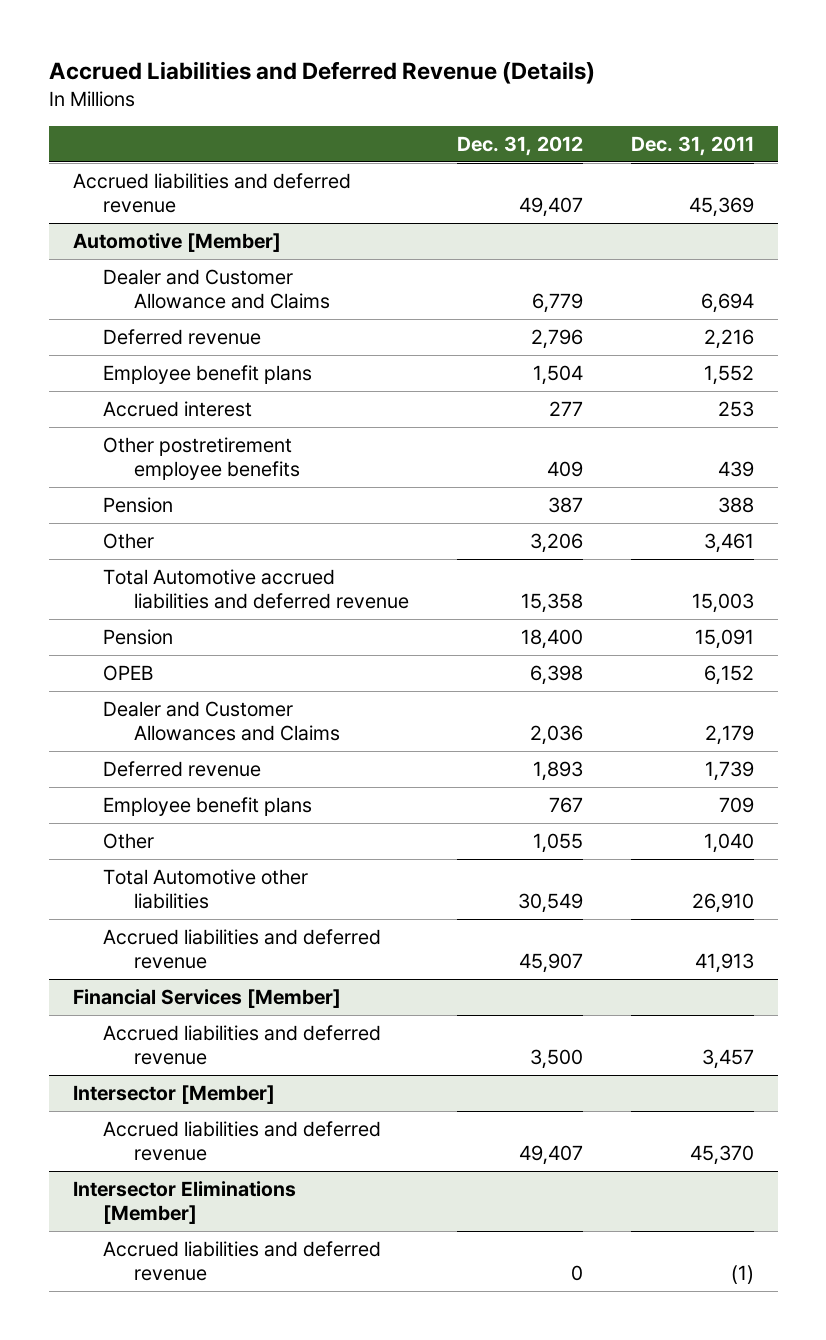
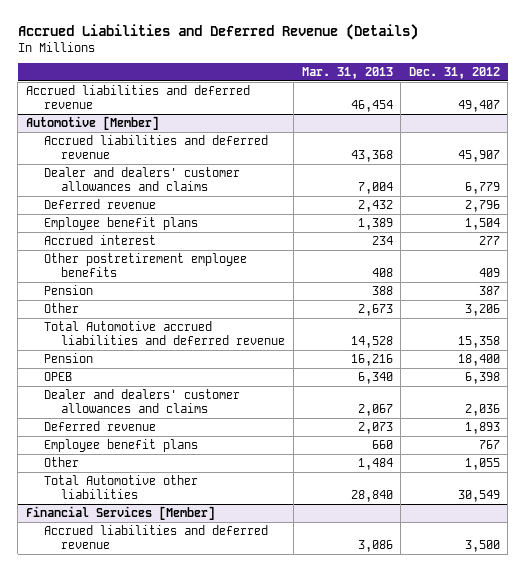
- | Dec. 31, 2012 | Dec. 31, 2011
+ | Mar. 31, 2013 | Dec. 31, 2012
@ Automotive [Member]
- Dealer and Customer Allowance and Claims | 6,779 | 6,694
moved up: Accrued liabilities and deferred revenue | 43,368 | 45,907
+ Dealer and dealers' customer allowances and claims | 7,004 | 6,779
- Dealer and Customer Allowances and Claims | 2,036 | 2,179
+ Dealer and dealers' customer allowances and claims | 2,067 | 2,036
- Intersector [Member]
- Accrued liabilities and deferred revenue | 49,407 | 45,370
- Intersector Eliminations [Member]
- Accrued liabilities and deferred revenue | 0 | (1)

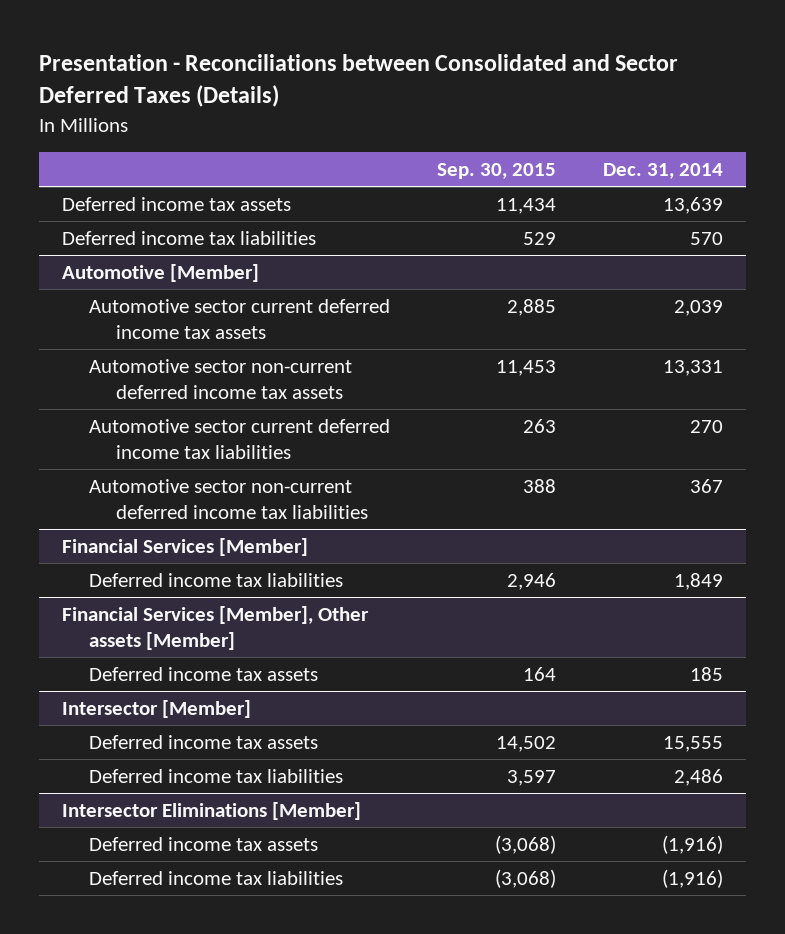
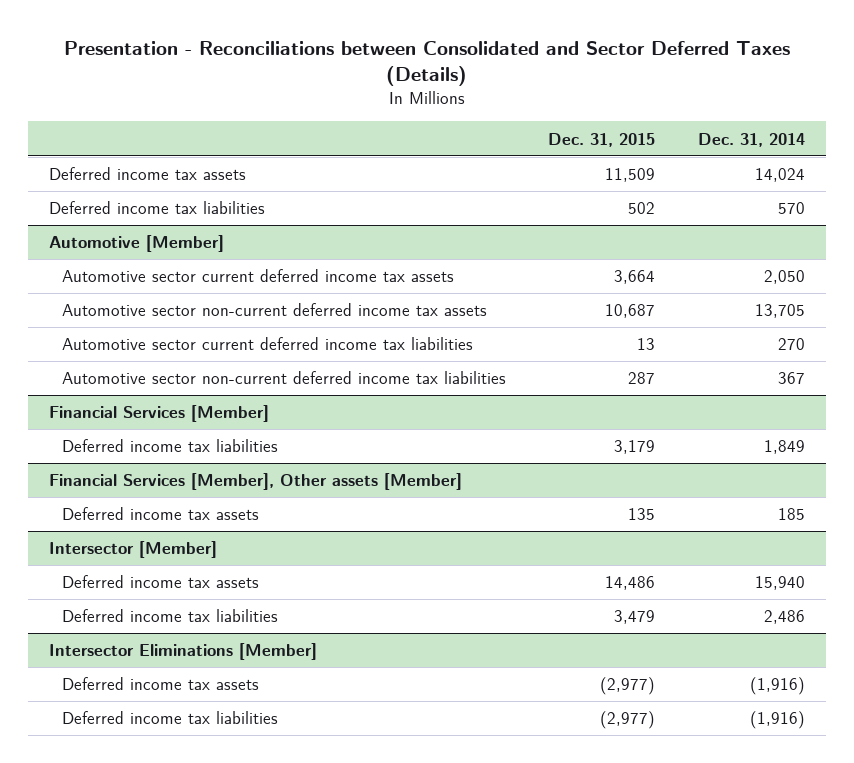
- | Sep. 30, 2015 | Dec. 31, 2014
+ | Dec. 31, 2015 | Dec. 31, 2014
- Deferred income tax assets | 11,434 | 13,639
+ Deferred income tax assets | 11,509 | 14,024
@ Automotive [Member]
- Automotive sector current deferred income tax assets | 2,885 | 2,039
- Automotive sector non-current deferred income tax assets | 11,453 | 13,331
+ Automotive sector current deferred income tax assets | 3,664 | 2,050
+ Automotive sector non-current deferred income tax assets | 10,687 | 13,705
@ Intersector [Member]
- Deferred income tax assets | 14,502 | 15,555
+ Deferred income tax assets | 14,486 | 15,940

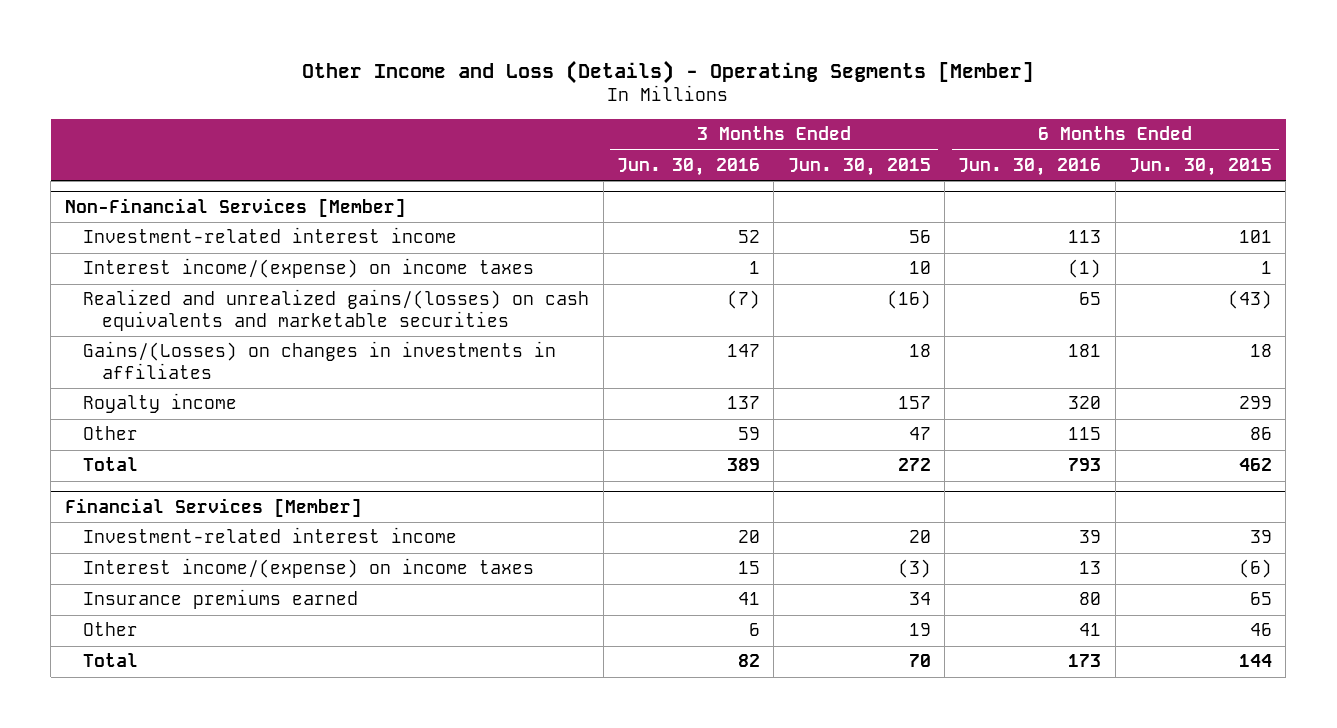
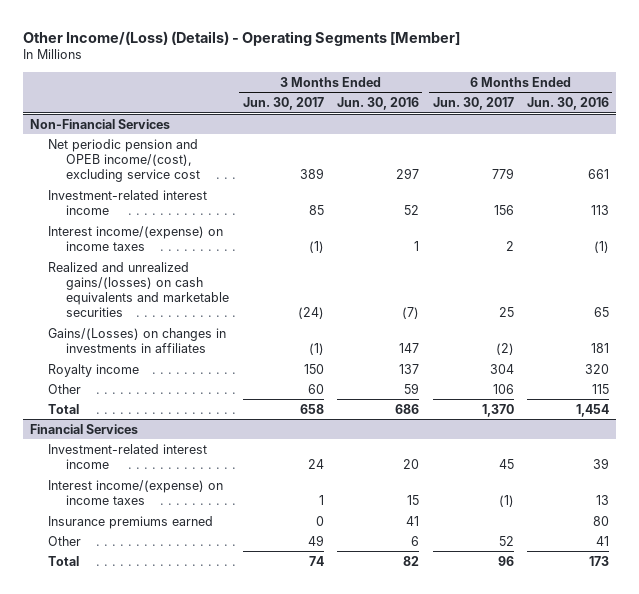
- Other Income and Loss (Details) - Operating Segments [Member]
+ Other Income/(Loss) (Details) - Operating Segments [Member]
- | 3 Months Ended Jun. 30, 2016 | 3 Months Ended Jun. 30, 2015 | 6 Months Ended Jun. 30, 2016 | 6 Months Ended Jun. 30, 2015
+ | 3 Months Ended Jun. 30, 2017 | 3 Months Ended Jun. 30, 2016 | 6 Months Ended Jun. 30, 2017 | 6 Months Ended Jun. 30, 2016
- Non-Financial Services [Member]
+ Non-Financial Services
+ Net periodic pension and OPEB income/(cost), excluding service cost | 389 | 297 | 779 | 661
- Total | 389 | 272 | 793 | 462
- Financial Services [Member]
+ Total | 658 | 686 | 1,370 | 1,454
+ Financial Services

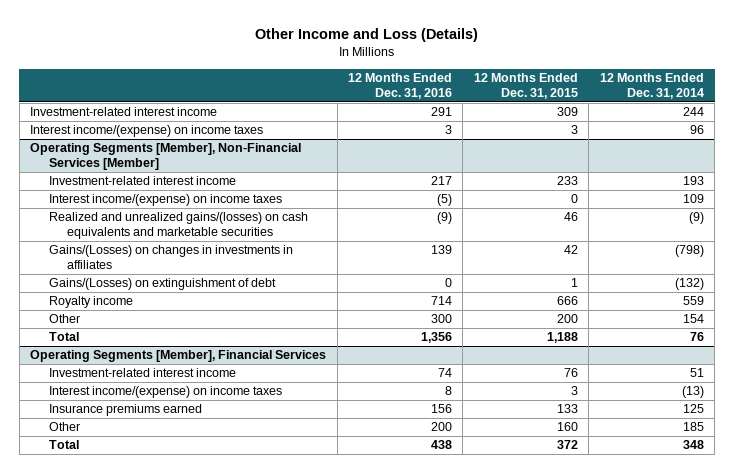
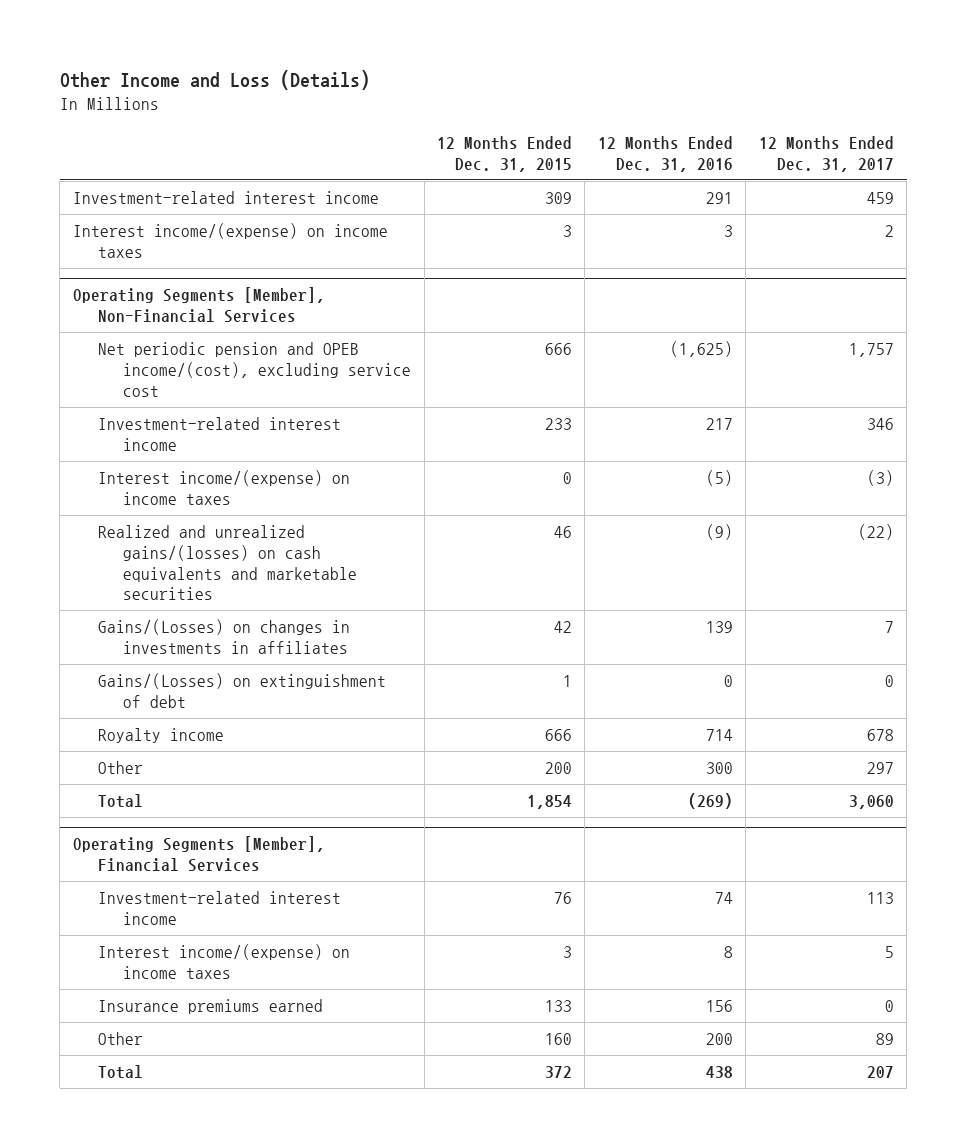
- | 12 Months Ended Dec. 31, 2016 | 12 Months Ended Dec. 31, 2015 | 12 Months Ended Dec. 31, 2014
+ | 12 Months Ended Dec. 31, 2015 | 12 Months Ended Dec. 31, 2016 | 12 Months Ended Dec. 31, 2017
- Operating Segments [Member], Non-Financial Services [Member]
+ Operating Segments [Member], Non-Financial Services
+ Net periodic pension and OPEB income/(cost), excluding service cost | 666 | (1,625) | 1,757
- Total | 1,356 | 1,188 | 76
+ Total | 1,854 | (269) | 3,060

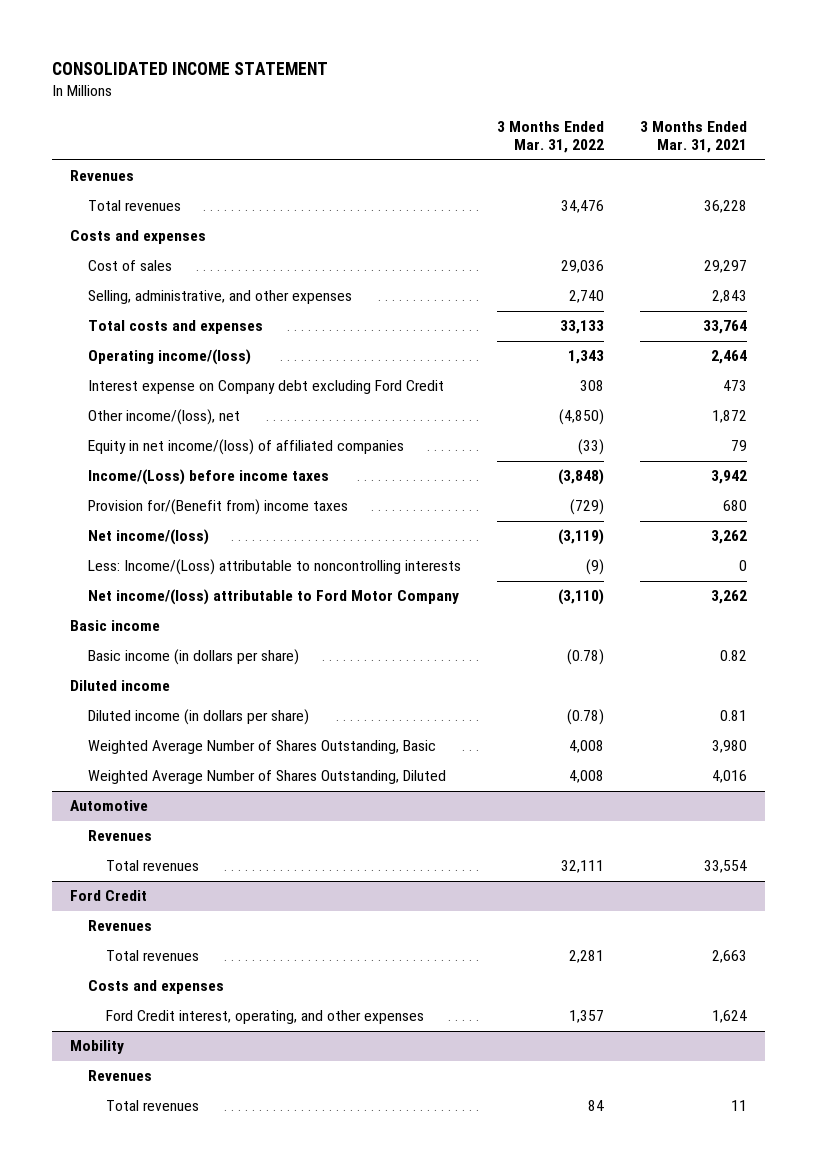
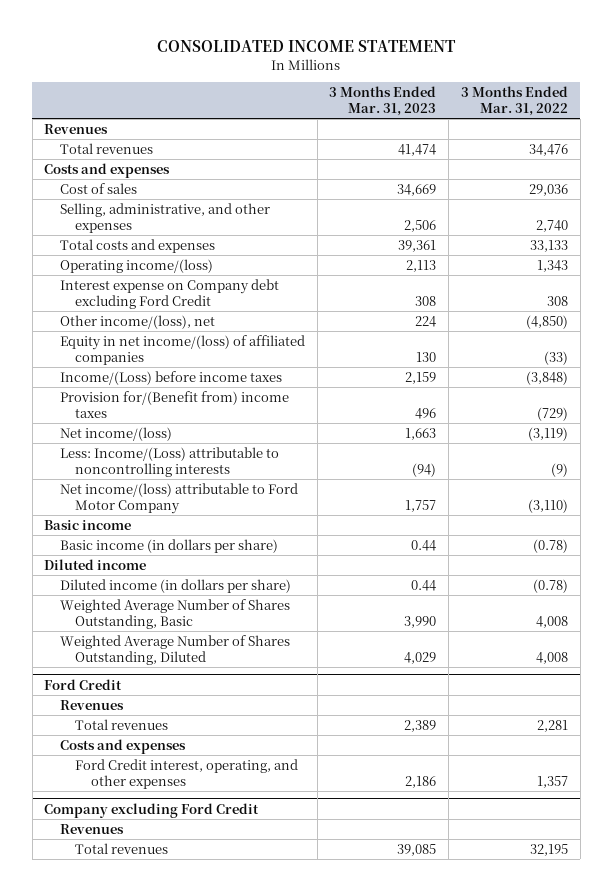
- | 3 Months Ended Mar. 31, 2022 | 3 Months Ended Mar. 31, 2021
+ | 3 Months Ended Mar. 31, 2023 | 3 Months Ended Mar. 31, 2022
- Automotive
- Revenues
- Total revenues | 32,111 | 33,554
- Mobility
+ Company excluding Ford Credit
- Total revenues | 84 | 11
+ Total revenues | 39,085 | 32,195

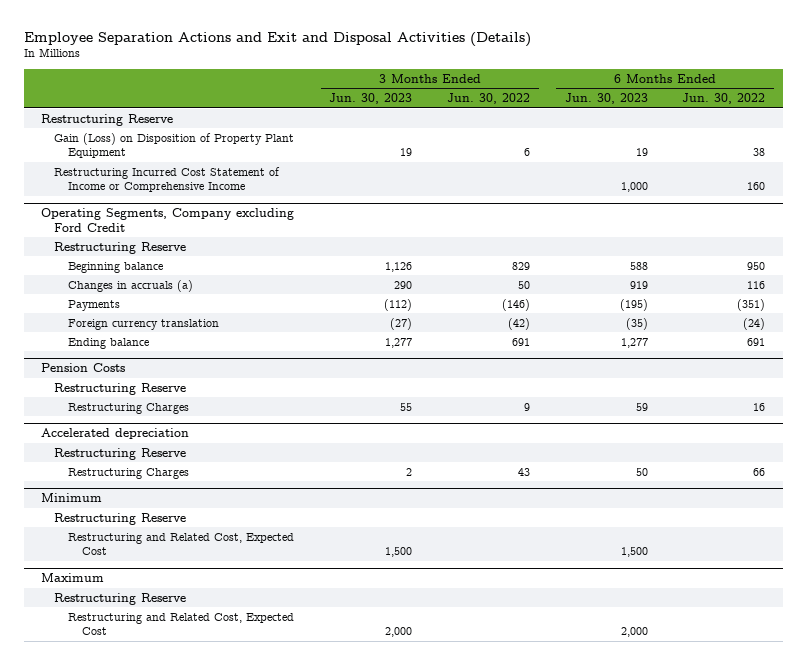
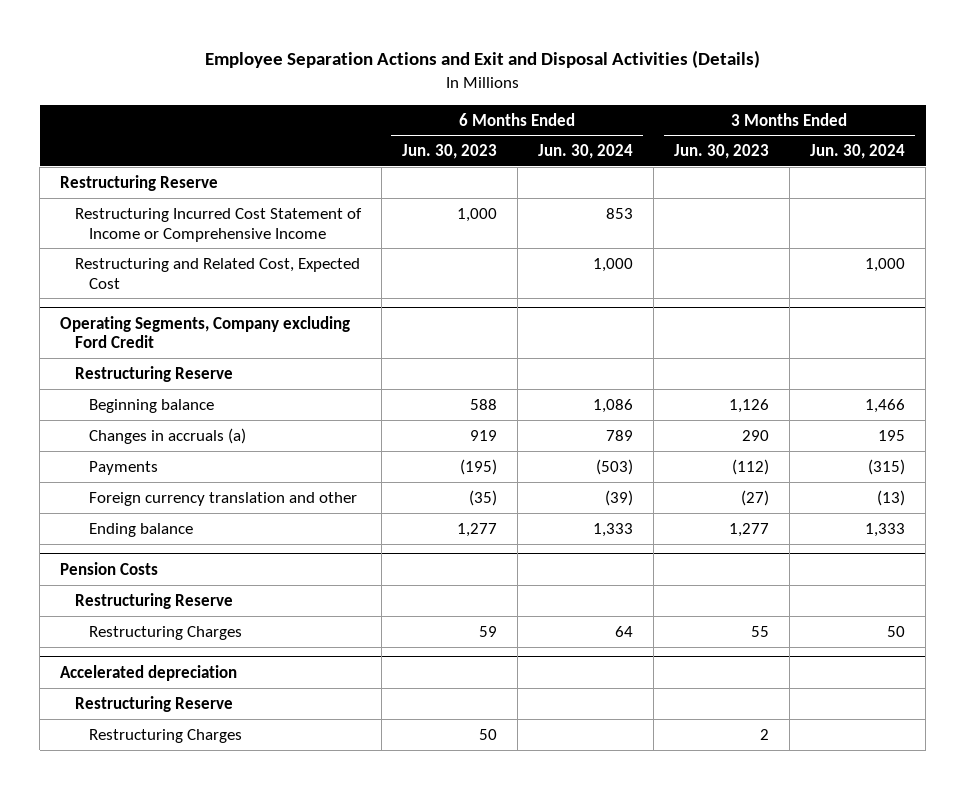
- | 3 Months Ended Jun. 30, 2023 | 3 Months Ended Jun. 30, 2022 | 6 Months Ended Jun. 30, 2023 | 6 Months Ended Jun. 30, 2022
+ | 6 Months Ended Jun. 30, 2023 | 6 Months Ended Jun. 30, 2024 | 3 Months Ended Jun. 30, 2023 | 3 Months Ended Jun. 30, 2024
- Gain (Loss) on Disposition of Property Plant Equipment | 19 | 6 | 19 | 38
+ Restructuring and Related Cost, Expected Cost | | 1,000 | | 1,000
@ Operating Segments, Company excluding Ford Credit
- Foreign currency translation | (27) | (42) | (35) | (24)
+ Foreign currency translation and other | (35) | (39) | (27) | (13)
- Minimum
- Restructuring Reserve
- Restructuring and Related Cost, Expected Cost | 1,500 | | 1,500 |
- Maximum
- Restructuring Reserve
- Restructuring and Related Cost, Expected Cost | 2,000 | | 2,000 |

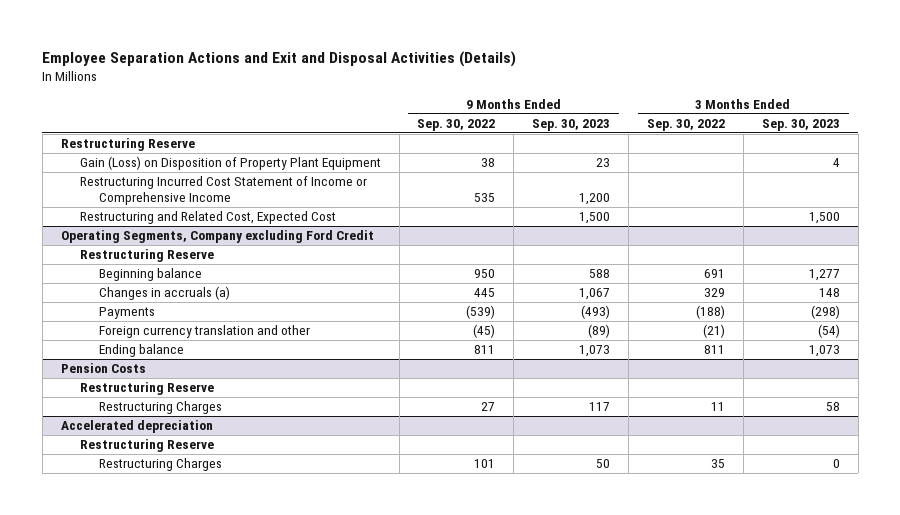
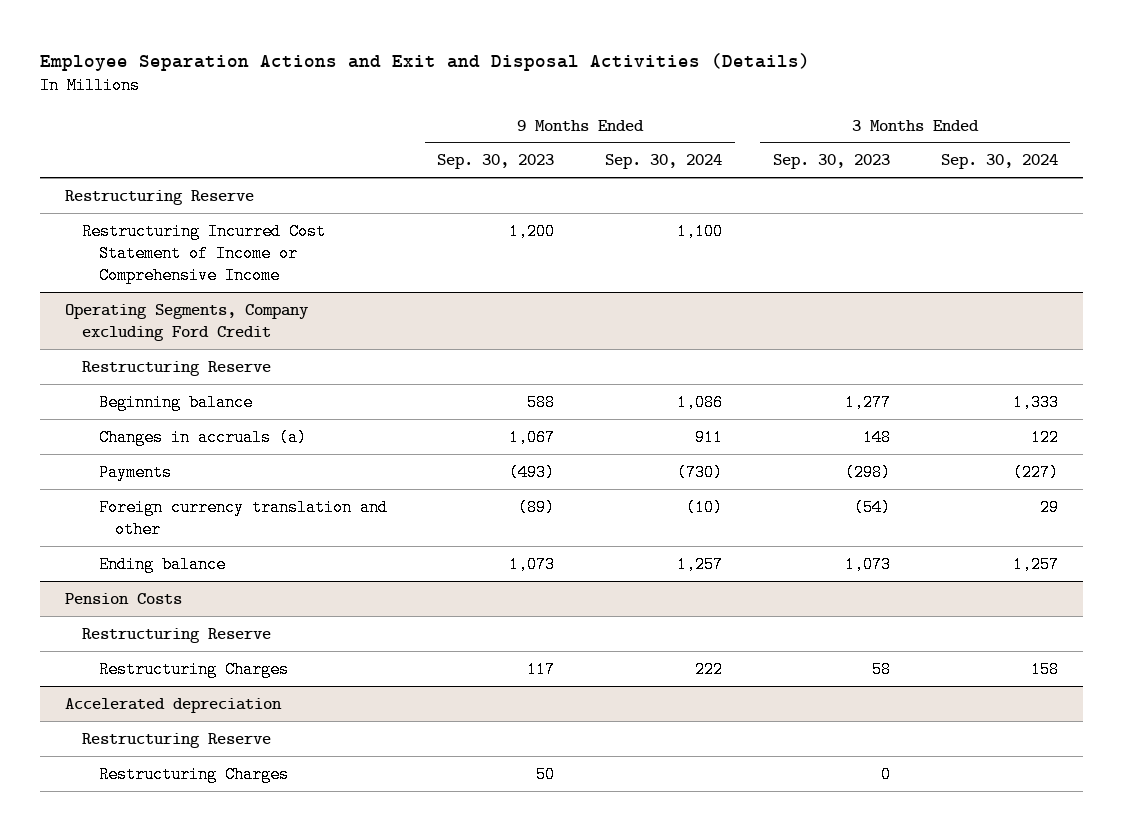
- | 9 Months Ended Sep. 30, 2022 | 9 Months Ended Sep. 30, 2023 | 3 Months Ended Sep. 30, 2022 | 3 Months Ended Sep. 30, 2023
+ | 9 Months Ended Sep. 30, 2023 | 9 Months Ended Sep. 30, 2024 | 3 Months Ended Sep. 30, 2023 | 3 Months Ended Sep. 30, 2024
- Gain (Loss) on Disposition of Property Plant Equipment | 38 | 23 | | 4
- Restructuring and Related Cost, Expected Cost | | 1,500 | | 1,500

